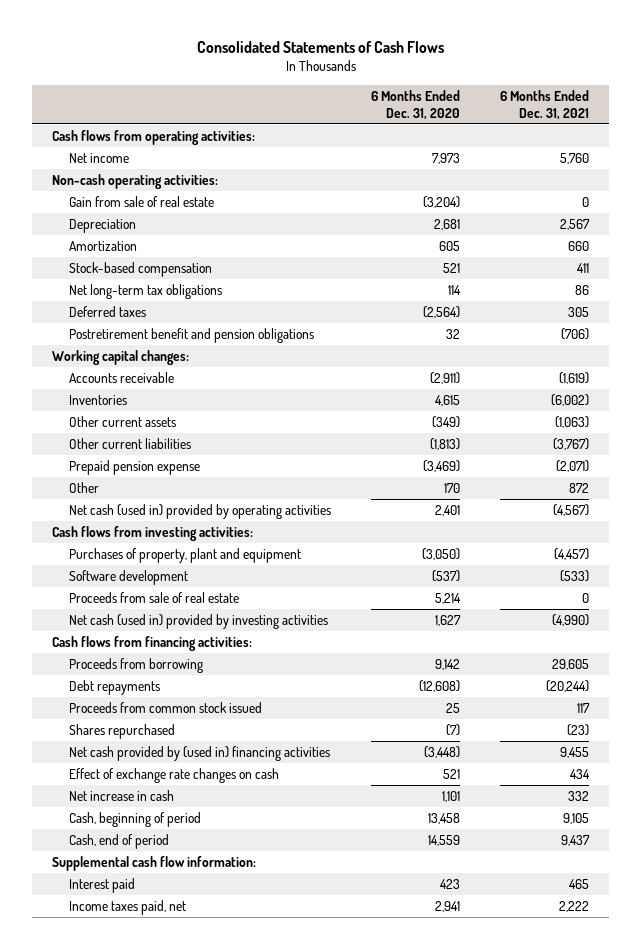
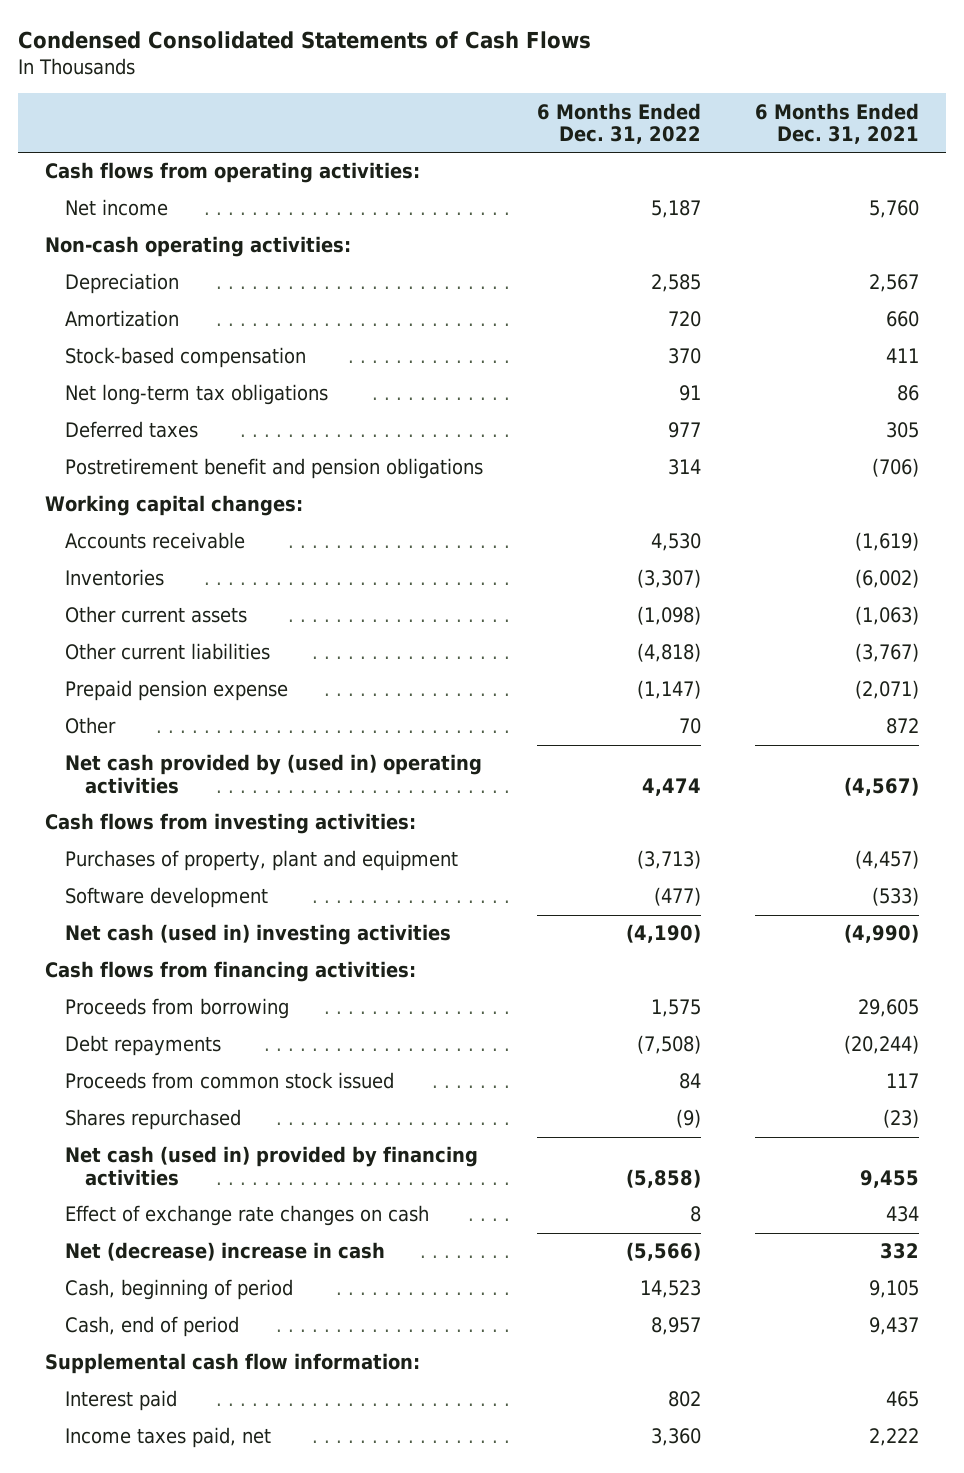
- Consolidated Statements of Cash Flows
+ Condensed Consolidated Statements of Cash Flows
- | 6 Months Ended Dec. 31, 2020 | 6 Months Ended Dec. 31, 2021
+ | 6 Months Ended Dec. 31, 2022 | 6 Months Ended Dec. 31, 2021
- Gain from sale of real estate | (3,204) | 0
- Net cash (used in) provided by operating activities | 2,401 | (4,567)
+ Net cash provided by (used in) operating activities | 4,474 | (4,567)
- Proceeds from sale of real estate | 5,214 | 0
- Net cash (used in) provided by investing activities | 1,627 | (4,990)
+ Net cash (used in) investing activities | (4,190) | (4,990)
- Net cash provided by (used in) financing activities | (3,448) | 9,455
+ Net cash (used in) provided by financing activities | (5,858) | 9,455
- Net increase in cash | 1,101 | 332
+ Net (decrease) increase in cash | (5,566) | 332

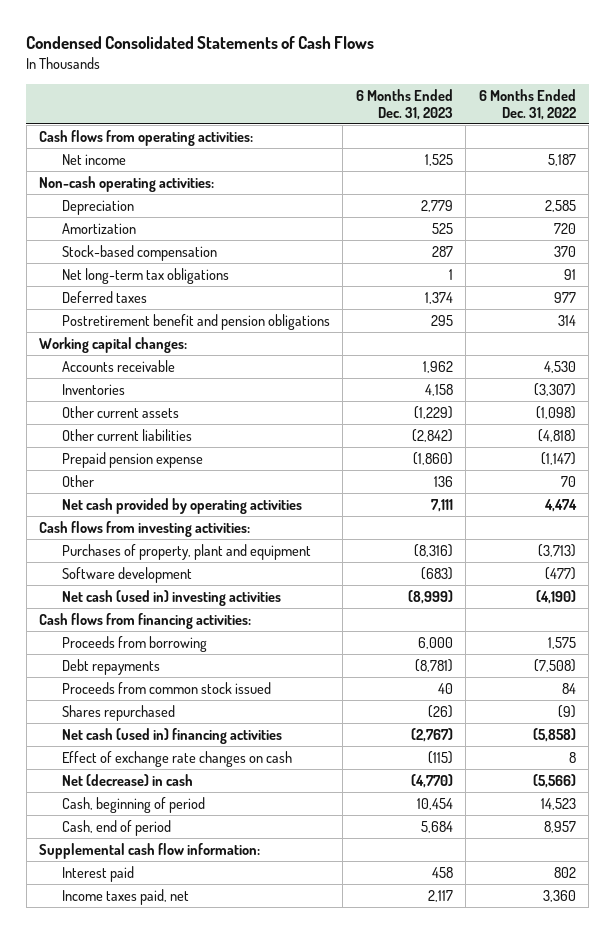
- | 6 Months Ended Dec. 31, 2022 | 6 Months Ended Dec. 31, 2021
+ | 6 Months Ended Dec. 31, 2023 | 6 Months Ended Dec. 31, 2022
- Net cash provided by (used in) operating activities | 4,474 | (4,567)
+ Net cash provided by operating activities | 7,111 | 4,474
- Net cash (used in) provided by financing activities | (5,858) | 9,455
+ Net cash (used in) financing activities | (2,767) | (5,858)
- Net (decrease) increase in cash | (5,566) | 332
+ Net (decrease) in cash | (4,770) | (5,566)

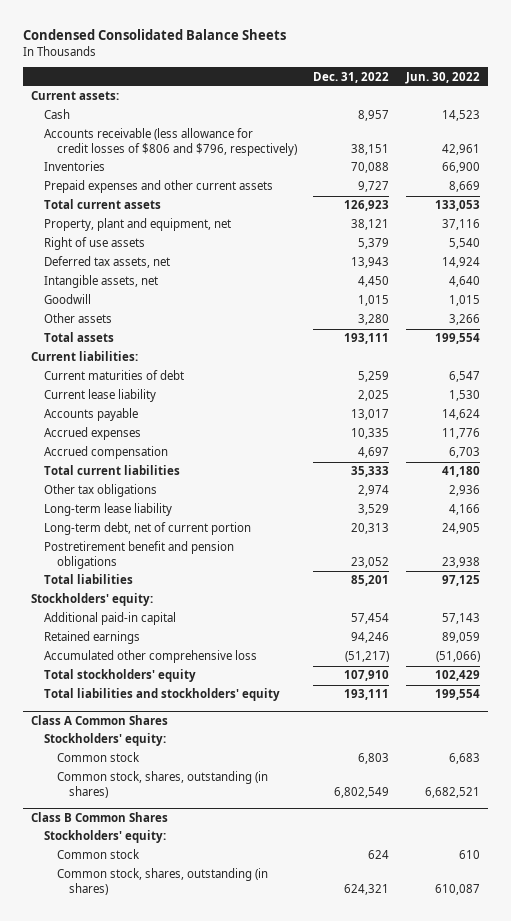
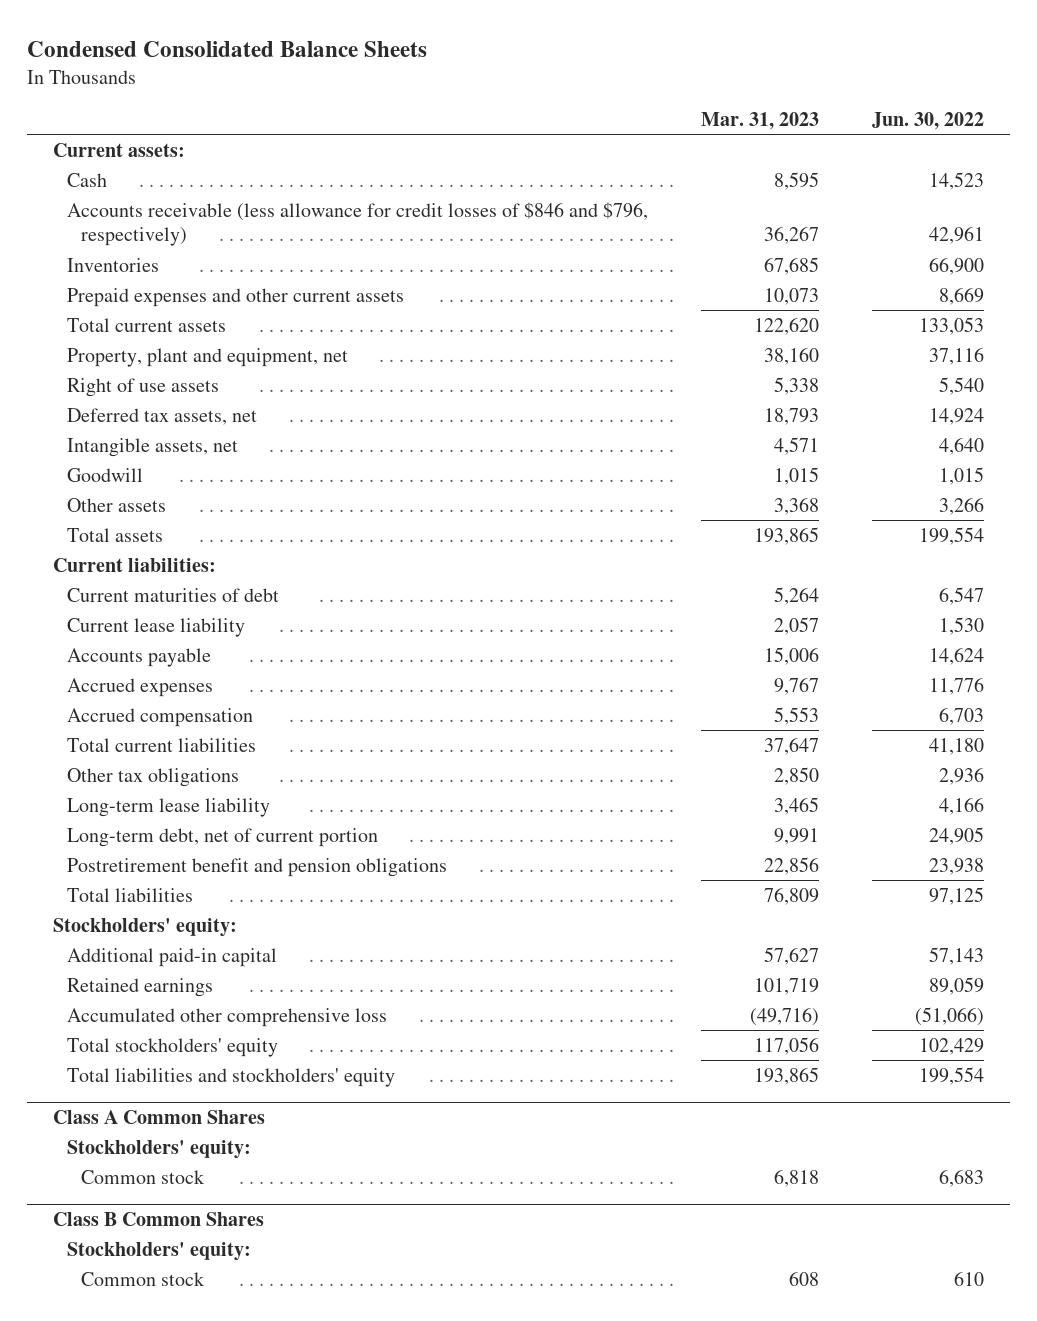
- | Dec. 31, 2022 | Jun. 30, 2022
+ | Mar. 31, 2023 | Jun. 30, 2022
- Accounts receivable (less allowance for credit losses of $806 and $796, respectively) | 38,151 | 42,961
+ Accounts receivable (less allowance for credit losses of $846 and $796, respectively) | 36,267 | 42,961
@ Class A Common Shares
- Common stock, shares, outstanding (in shares) | 6,802,549 | 6,682,521
@ Class B Common Shares
- Common stock, shares, outstanding (in shares) | 624,321 | 610,087

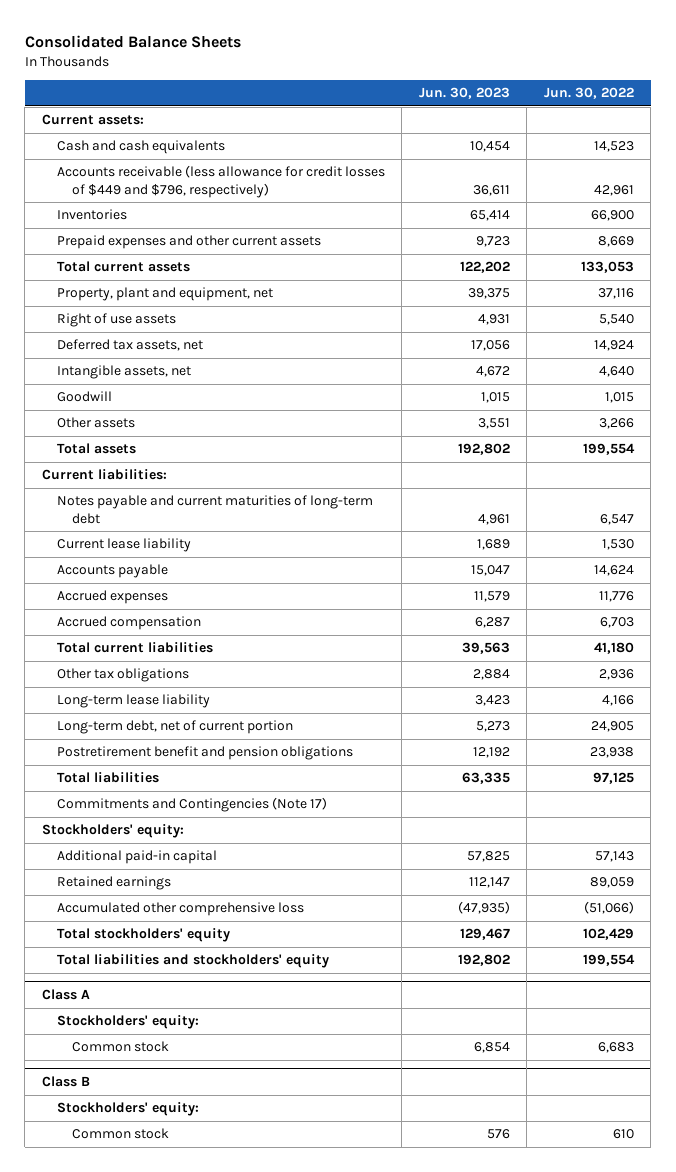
- Condensed Consolidated Balance Sheets
+ Consolidated Balance Sheets
- | Mar. 31, 2023 | Jun. 30, 2022
+ | Jun. 30, 2023 | Jun. 30, 2022
- Cash | 8,595 | 14,523
- Accounts receivable (less allowance for credit losses of $846 and $796, respectively) | 36,267 | 42,961
+ Cash and cash equivalents | 10,454 | 14,523
+ Accounts receivable (less allowance for credit losses of $449 and $796, respectively) | 36,611 | 42,961
- Current maturities of debt | 5,264 | 6,547
+ Notes payable and current maturities of long-term debt | 4,961 | 6,547
+ Commitments and Contingencies (Note 17)
- Class A Common Shares
+ Class A
- Class B Common Shares
+ Class B

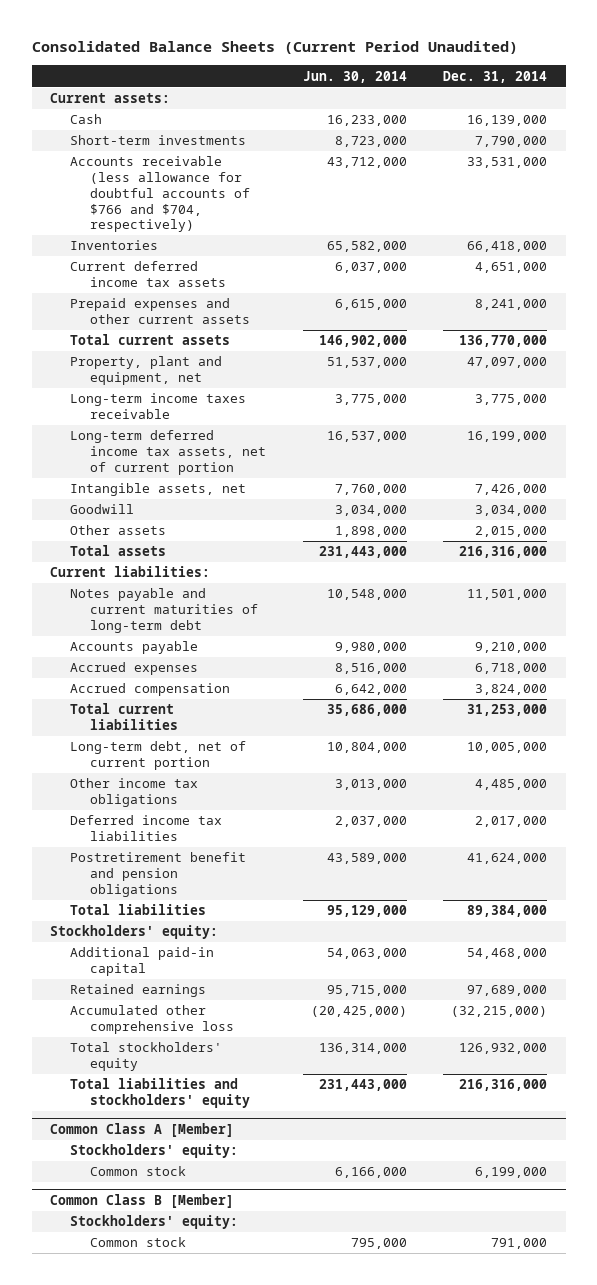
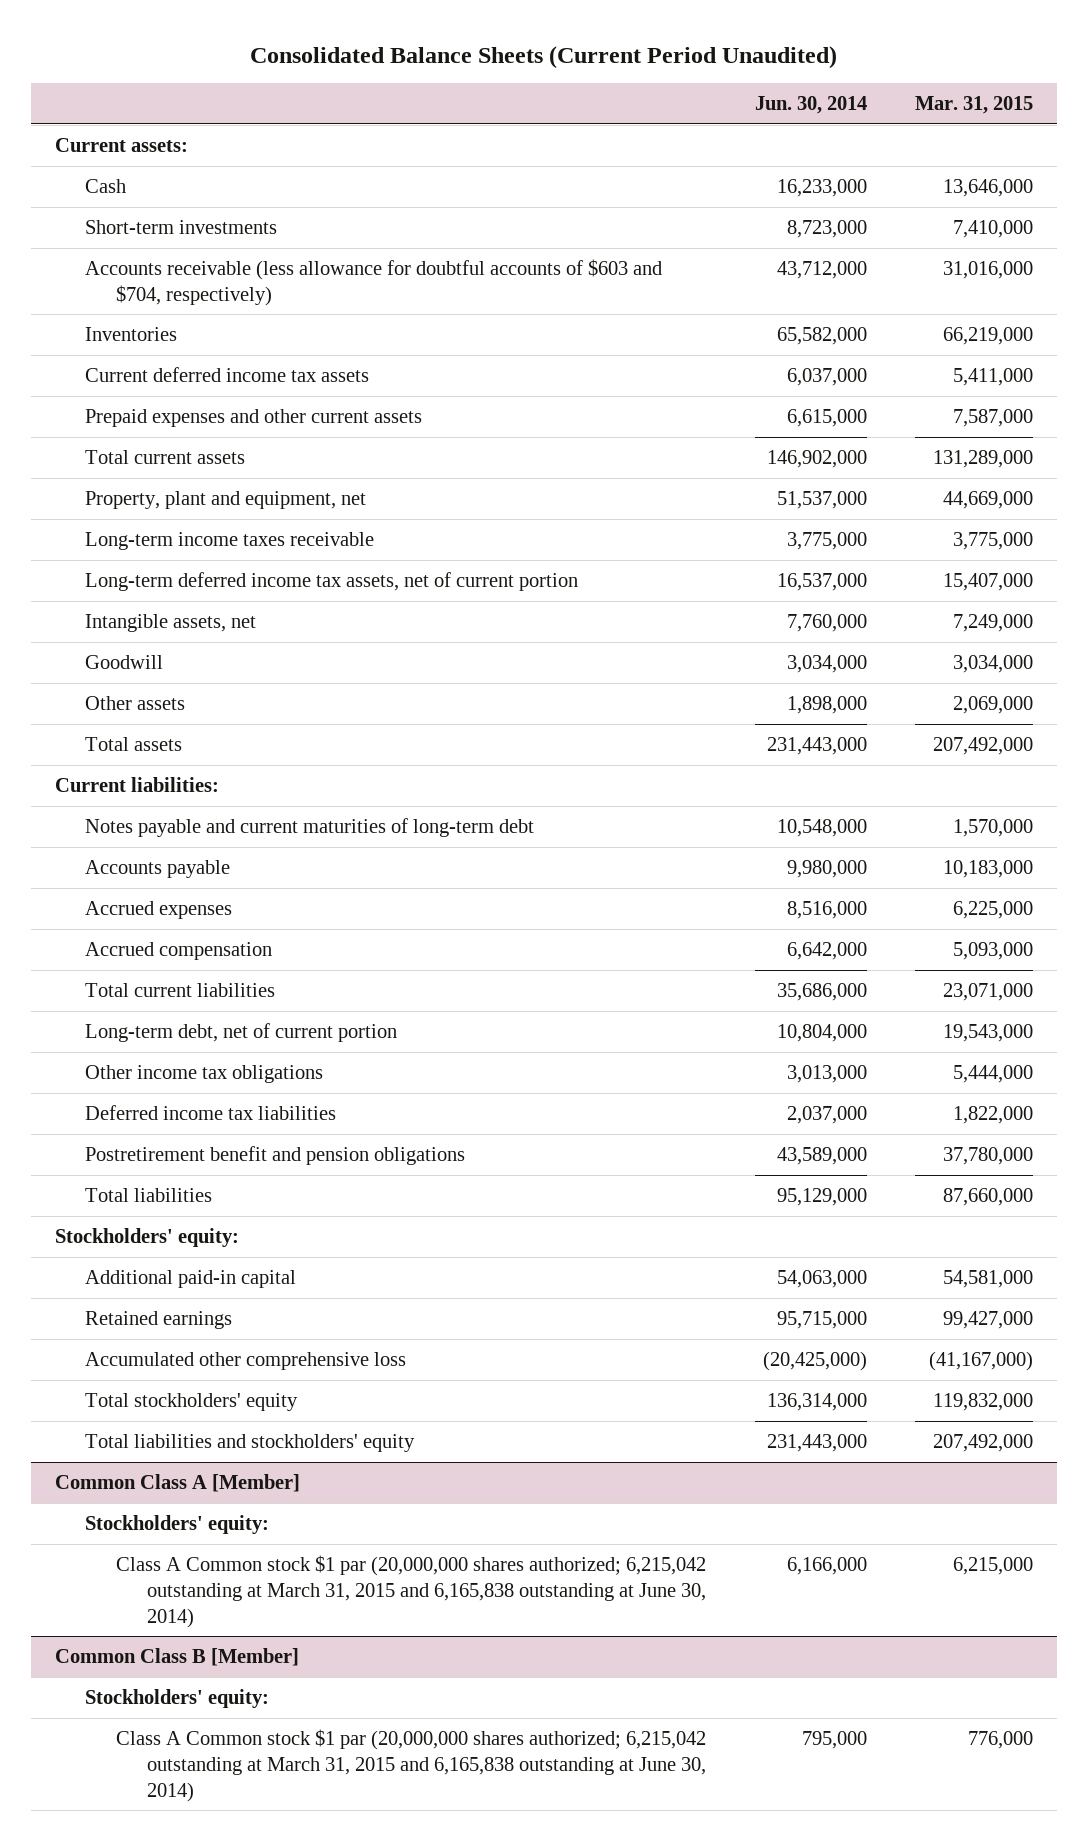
- | Jun. 30, 2014 | Dec. 31, 2014
+ | Jun. 30, 2014 | Mar. 31, 2015
- Accounts receivable (less allowance for doubtful accounts of $766 and $704, respectively) | 43,712,000 | 33,531,000
+ Accounts receivable (less allowance for doubtful accounts of $603 and $704, respectively) | 43,712,000 | 31,016,000
@ Common Class A [Member]
- Common stock | 6,166,000 | 6,199,000
+ Class A Common stock $1 par (20,000,000 shares authorized; 6,215,042 outstanding at March 31, 2015 and 6,165,838 outstanding at June 30, 2014) | 6,166,000 | 6,215,000
@ Common Class B [Member]
- Common stock | 795,000 | 791,000
+ Class A Common stock $1 par (20,000,000 shares authorized; 6,215,042 outstanding at March 31, 2015 and 6,165,838 outstanding at June 30, 2014) | 795,000 | 776,000

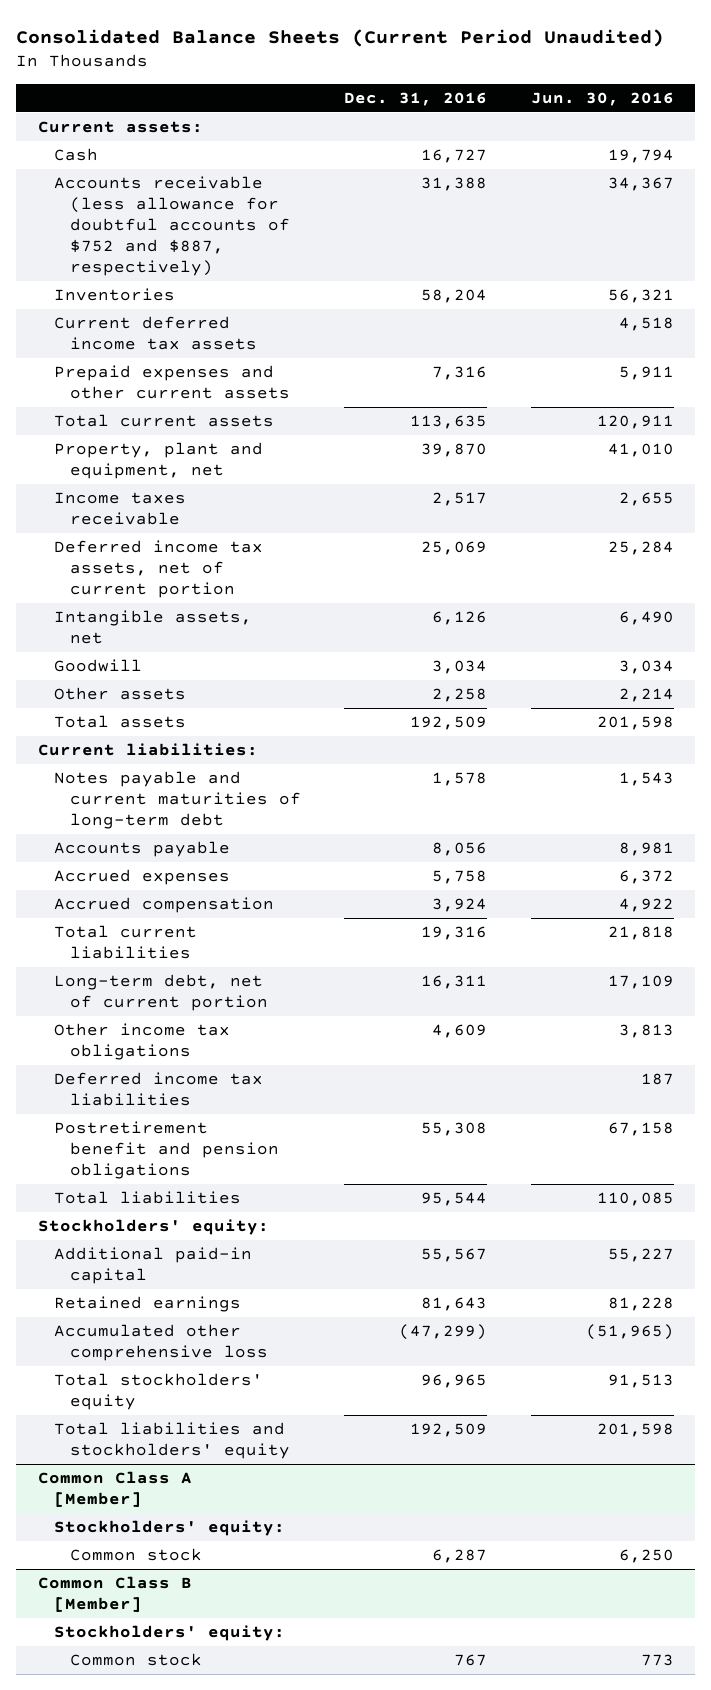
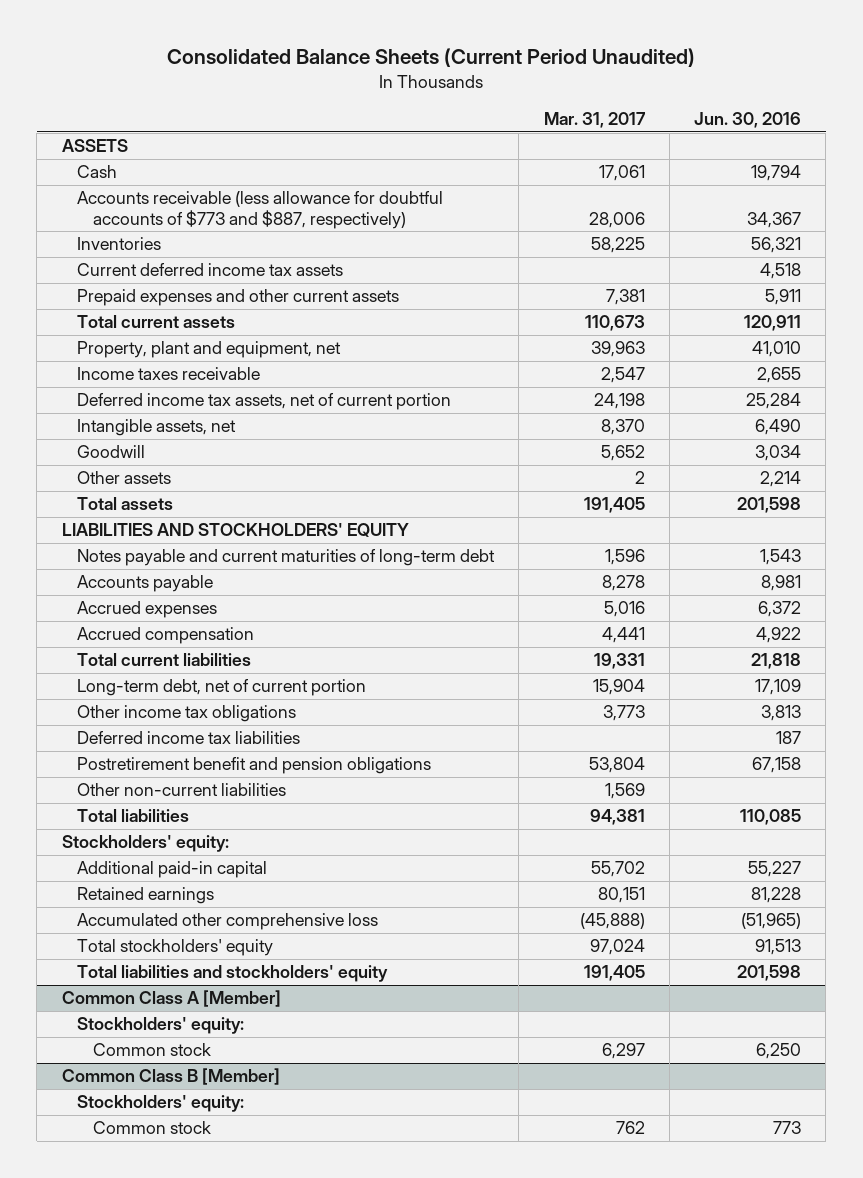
- | Dec. 31, 2016 | Jun. 30, 2016
+ | Mar. 31, 2017 | Jun. 30, 2016
- Current assets:
+ ASSETS
- Accounts receivable (less allowance for doubtful accounts of $752 and $887, respectively) | 31,388 | 34,367
+ Accounts receivable (less allowance for doubtful accounts of $773 and $887, respectively) | 28,006 | 34,367
- Current liabilities:
+ LIABILITIES AND STOCKHOLDERS' EQUITY
+ Other non-current liabilities | 1,569 |

